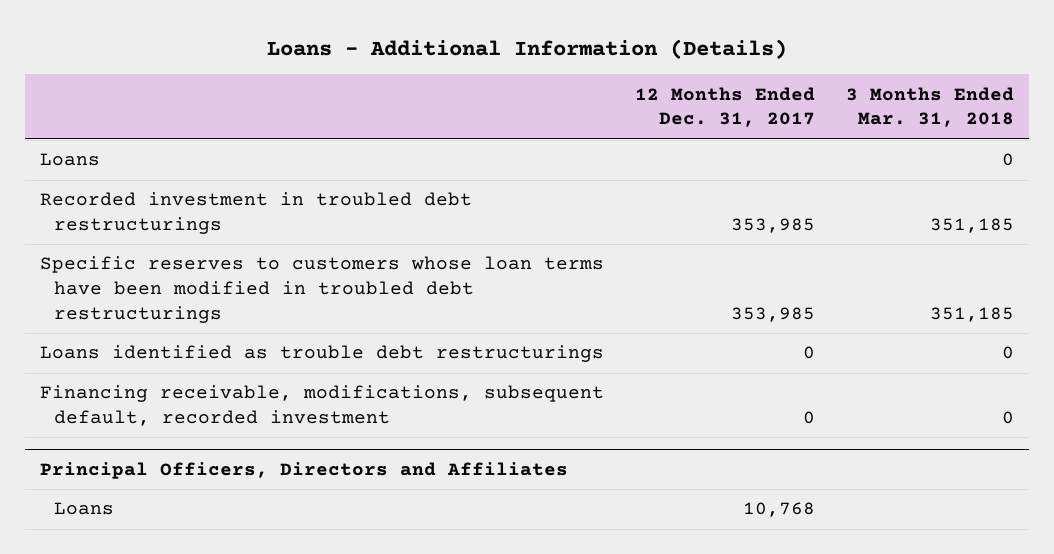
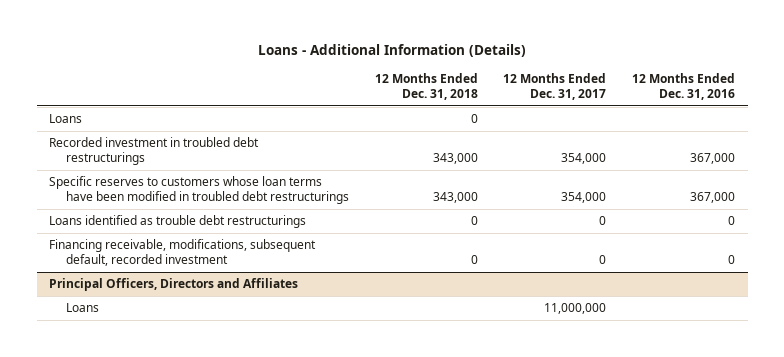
- | 12 Months Ended Dec. 31, 2017 | 3 Months Ended Mar. 31, 2018
+ | 12 Months Ended Dec. 31, 2018 | 12 Months Ended Dec. 31, 2017 | 12 Months Ended Dec. 31, 2016
- Recorded investment in troubled debt restructurings | 353,985 | 351,185
- Specific reserves to customers whose loan terms have been modified in troubled debt restructurings | 353,985 | 351,185
+ Recorded investment in troubled debt restructurings | 343,000 | 354,000 | 367,000
+ Specific reserves to customers whose loan terms have been modified in troubled debt restructurings | 343,000 | 354,000 | 367,000
@ Principal Officers, Directors and Affiliates
- Loans | 10,768 |
+ Loans | | 11,000,000 |

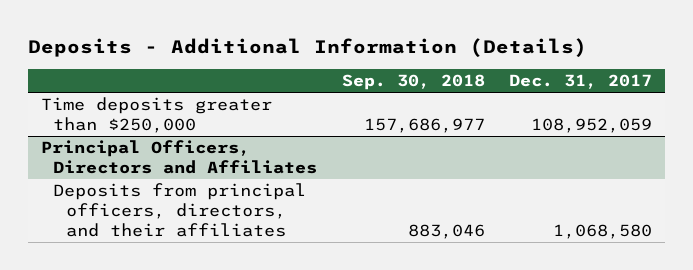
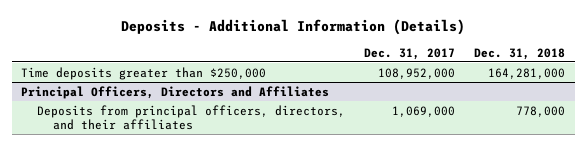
- | Sep. 30, 2018 | Dec. 31, 2017
+ | Dec. 31, 2017 | Dec. 31, 2018
- Time deposits greater than $250,000 | 157,686,977 | 108,952,059
+ Time deposits greater than $250,000 | 108,952,000 | 164,281,000
@ Principal Officers, Directors and Affiliates
- Deposits from principal officers, directors, and their affiliates | 883,046 | 1,068,580
+ Deposits from principal officers, directors, and their affiliates | 1,069,000 | 778,000

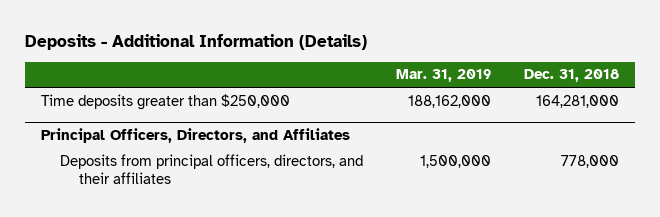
- | Dec. 31, 2017 | Dec. 31, 2018
+ | Mar. 31, 2019 | Dec. 31, 2018
- Principal Officers, Directors and Affiliates
+ Principal Officers, Directors, and Affiliates

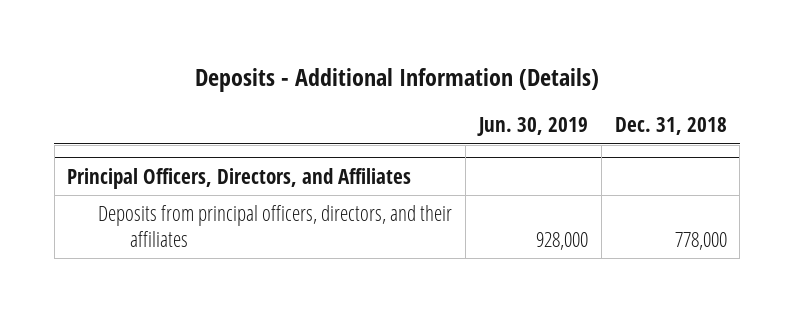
- | Mar. 31, 2019 | Dec. 31, 2018
+ | Jun. 30, 2019 | Dec. 31, 2018
- Time deposits greater than $250,000 | 188,162,000 | 164,281,000

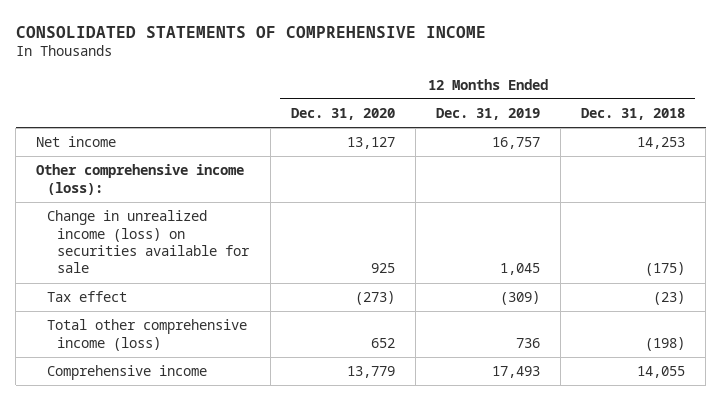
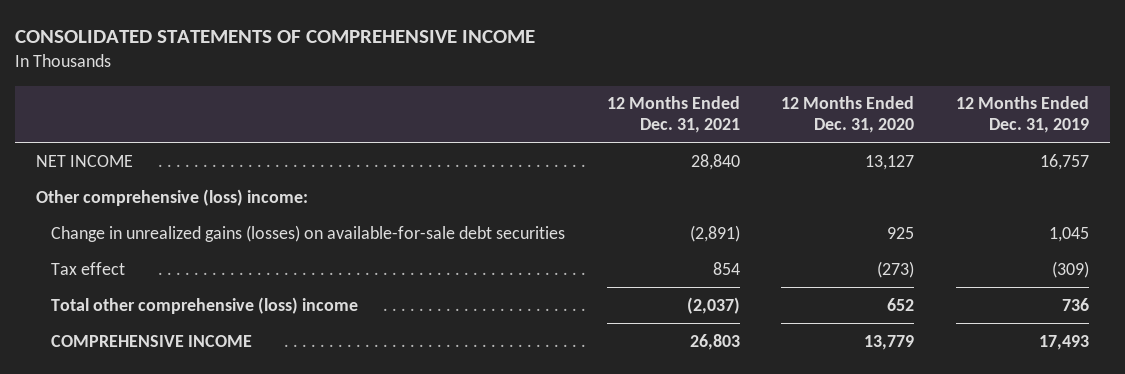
- | 12 Months Ended Dec. 31, 2020 | 12 Months Ended Dec. 31, 2019 | 12 Months Ended Dec. 31, 2018
+ | 12 Months Ended Dec. 31, 2021 | 12 Months Ended Dec. 31, 2020 | 12 Months Ended Dec. 31, 2019
- Net income | 13,127 | 16,757 | 14,253
- Other comprehensive income (loss):
- Change in unrealized income (loss) on securities available for sale | 925 | 1,045 | (175)
+ NET INCOME | 28,840 | 13,127 | 16,757
+ Other comprehensive (loss) income:
+ Change in unrealized gains (losses) on available-for-sale debt securities | (2,891) | 925 | 1,045
- Total other comprehensive income (loss) | 652 | 736 | (198)
- Comprehensive income | 13,779 | 17,493 | 14,055
+ Total other comprehensive (loss) income | (2,037) | 652 | 736
+ COMPREHENSIVE INCOME | 26,803 | 13,779 | 17,493

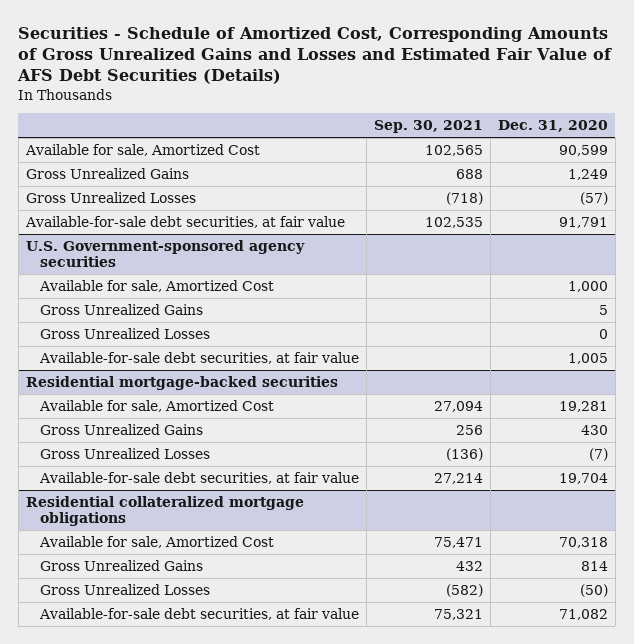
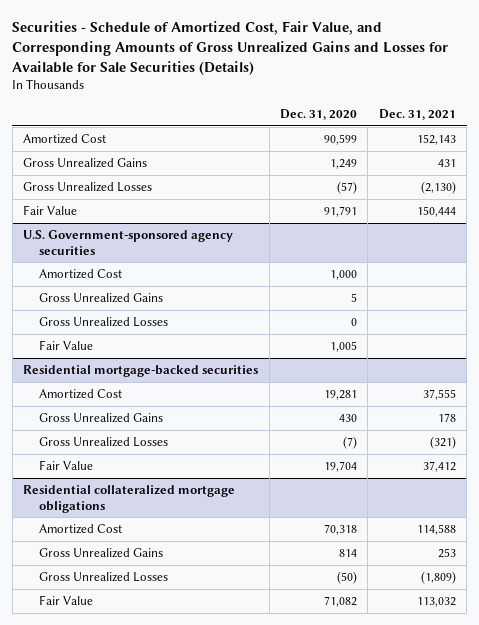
- Securities - Schedule of Amortized Cost, Corresponding Amounts of Gross Unrealized Gains and Losses and Estimated Fair Value of AFS Debt Securities (Details)
+ Securities - Schedule of Amortized Cost, Fair Value, and Corresponding Amounts of Gross Unrealized Gains and Losses for Available for Sale Securities (Details)
- | Sep. 30, 2021 | Dec. 31, 2020
+ | Dec. 31, 2020 | Dec. 31, 2021
- Available for sale, Amortized Cost | 102,565 | 90,599
+ Amortized Cost | 90,599 | 152,143
- Available-for-sale debt securities, at fair value | 102,535 | 91,791
+ Fair Value | 91,791 | 150,444
@ U.S. Government-sponsored agency securities
- Available for sale, Amortized Cost | | 1,000
+ Amortized Cost | 1,000 |
- Available-for-sale debt securities, at fair value | | 1,005
+ Fair Value | 1,005 |
@ Residential mortgage-backed securities
- Available for sale, Amortized Cost | 27,094 | 19,281
+ Amortized Cost | 19,281 | 37,555
- Available-for-sale debt securities, at fair value | 27,214 | 19,704
+ Fair Value | 19,704 | 37,412
@ Residential collateralized mortgage obligations
- Available for sale, Amortized Cost | 75,471 | 70,318
+ Amortized Cost | 70,318 | 114,588
- Available-for-sale debt securities, at fair value | 75,321 | 71,082
+ Fair Value | 71,082 | 113,032

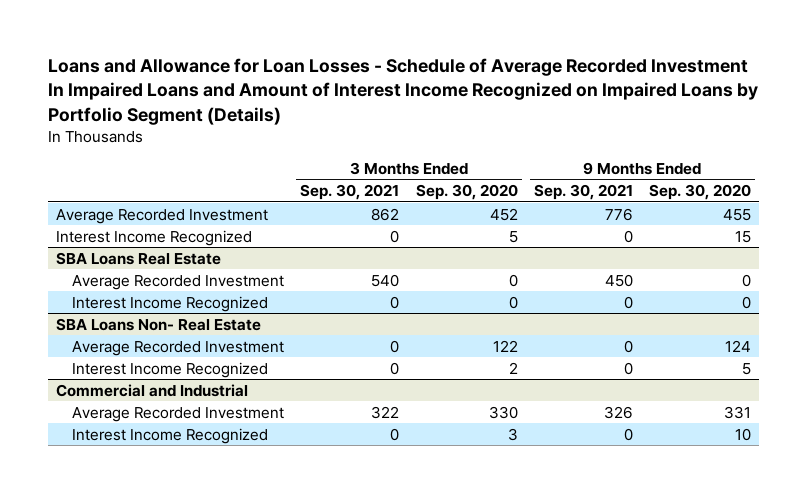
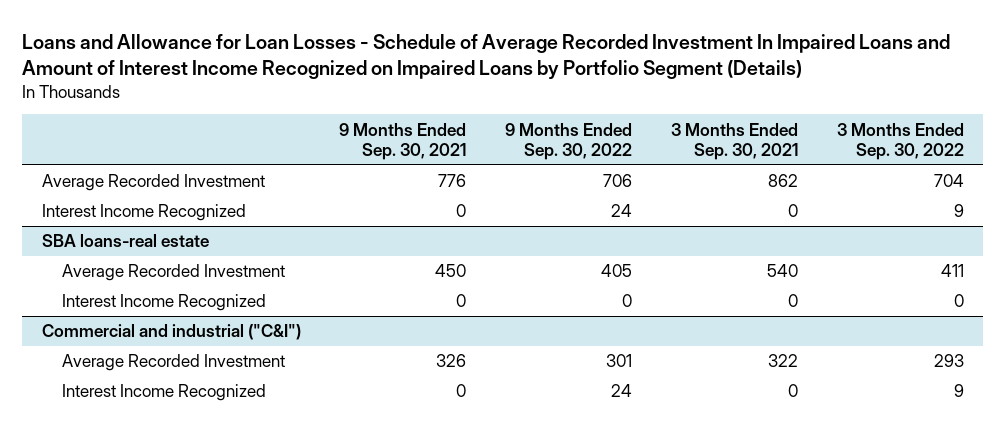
- | 3 Months Ended Sep. 30, 2021 | 3 Months Ended Sep. 30, 2020 | 9 Months Ended Sep. 30, 2021 | 9 Months Ended Sep. 30, 2020
+ | 9 Months Ended Sep. 30, 2021 | 9 Months Ended Sep. 30, 2022 | 3 Months Ended Sep. 30, 2021 | 3 Months Ended Sep. 30, 2022
- SBA Loans Real Estate
+ SBA loans-real estate
- SBA Loans Non- Real Estate
- Average Recorded Investment | 0 | 122 | 0 | 124
- Interest Income Recognized | 0 | 2 | 0 | 5
- Commercial and Industrial
+ Commercial and industrial ("C&I")

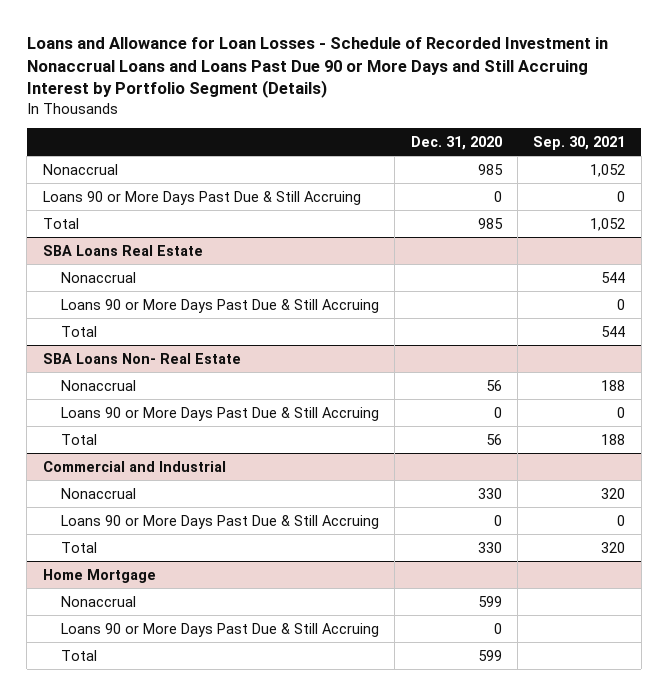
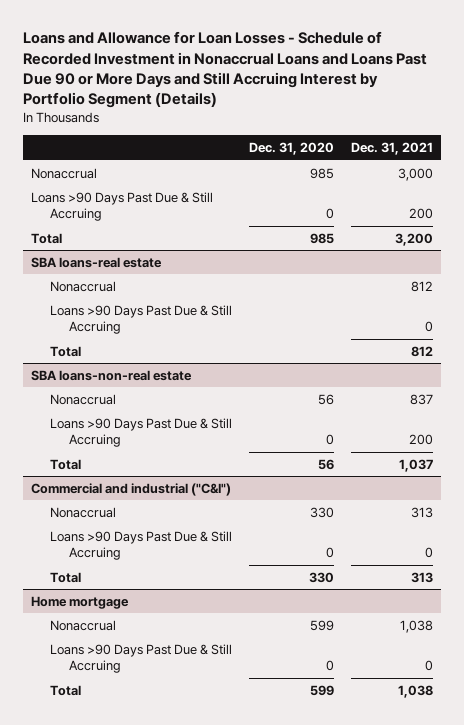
- | Dec. 31, 2020 | Sep. 30, 2021
+ | Dec. 31, 2020 | Dec. 31, 2021
- Loans 90 or More Days Past Due & Still Accruing | 0 | 0
+ Loans >90 Days Past Due & Still Accruing | 0 | 200
- SBA Loans Real Estate
+ SBA loans-real estate
- Loans 90 or More Days Past Due & Still Accruing | | 0
+ Loans >90 Days Past Due & Still Accruing | | 0
- SBA Loans Non- Real Estate
+ SBA loans-non-real estate
- Loans 90 or More Days Past Due & Still Accruing | 0 | 0
+ Loans >90 Days Past Due & Still Accruing | 0 | 200
- Commercial and Industrial
+ Commercial and industrial ("C&I")
- Loans 90 or More Days Past Due & Still Accruing | 0 | 0
+ Loans >90 Days Past Due & Still Accruing | 0 | 0
- Home Mortgage
+ Home mortgage
- Loans 90 or More Days Past Due & Still Accruing | 0 |
+ Loans >90 Days Past Due & Still Accruing | 0 | 0

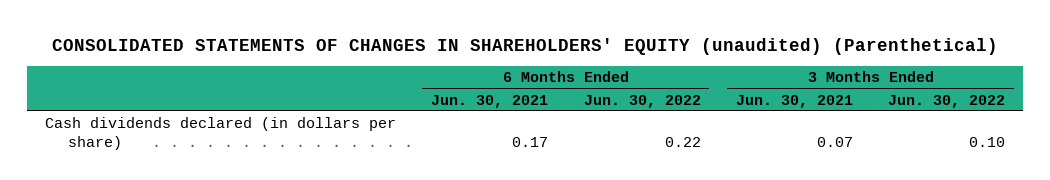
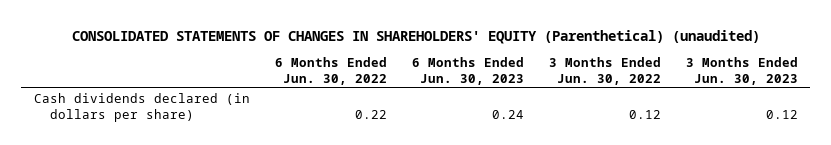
- CONSOLIDATED STATEMENTS OF CHANGES IN SHAREHOLDERS' EQUITY (unaudited) (Parenthetical)
+ CONSOLIDATED STATEMENTS OF CHANGES IN SHAREHOLDERS' EQUITY (Parenthetical) (unaudited)
- | 6 Months Ended Jun. 30, 2021 | 6 Months Ended Jun. 30, 2022 | 3 Months Ended Jun. 30, 2021 | 3 Months Ended Jun. 30, 2022
+ | 6 Months Ended Jun. 30, 2022 | 6 Months Ended Jun. 30, 2023 | 3 Months Ended Jun. 30, 2022 | 3 Months Ended Jun. 30, 2023
- Cash dividends declared (in dollars per share) | 0.17 | 0.22 | 0.07 | 0.10
+ Cash dividends declared (in dollars per share) | 0.22 | 0.24 | 0.12 | 0.12

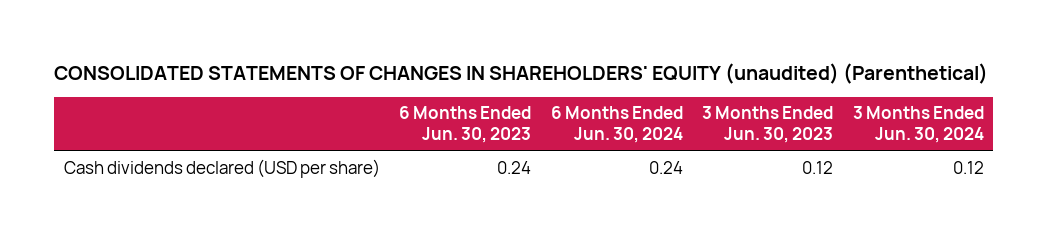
- CONSOLIDATED STATEMENTS OF CHANGES IN SHAREHOLDERS' EQUITY (Parenthetical) (unaudited)
+ CONSOLIDATED STATEMENTS OF CHANGES IN SHAREHOLDERS' EQUITY (unaudited) (Parenthetical)
- | 6 Months Ended Jun. 30, 2022 | 6 Months Ended Jun. 30, 2023 | 3 Months Ended Jun. 30, 2022 | 3 Months Ended Jun. 30, 2023
+ | 6 Months Ended Jun. 30, 2023 | 6 Months Ended Jun. 30, 2024 | 3 Months Ended Jun. 30, 2023 | 3 Months Ended Jun. 30, 2024
- Cash dividends declared (in dollars per share) | 0.22 | 0.24 | 0.12 | 0.12
+ Cash dividends declared (USD per share) | 0.24 | 0.24 | 0.12 | 0.12

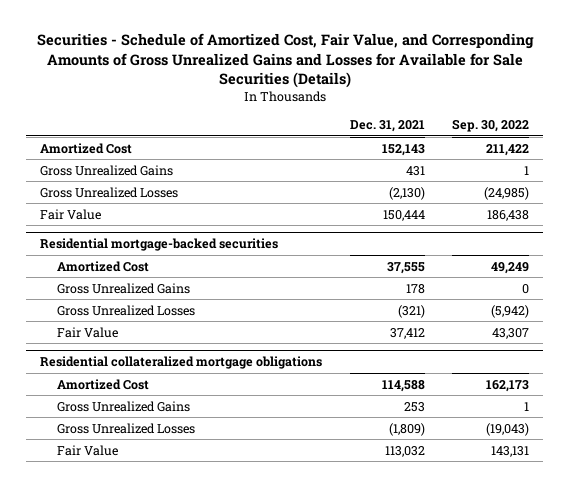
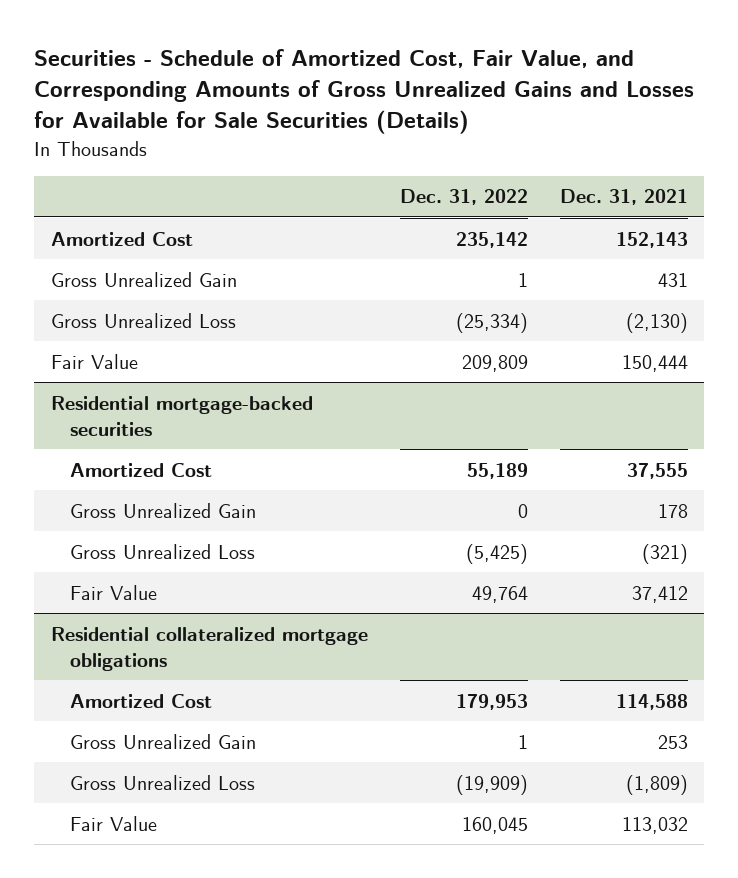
- | Dec. 31, 2021 | Sep. 30, 2022
+ | Dec. 31, 2022 | Dec. 31, 2021
- Gross Unrealized Gains | 431 | 1
- Gross Unrealized Losses | (2,130) | (24,985)
+ Gross Unrealized Gain | 1 | 431
+ Gross Unrealized Loss | (25,334) | (2,130)
@ Residential mortgage-backed securities
- Gross Unrealized Gains | 178 | 0
- Gross Unrealized Losses | (321) | (5,942)
+ Gross Unrealized Gain | 0 | 178
+ Gross Unrealized Loss | (5,425) | (321)
@ Residential collateralized mortgage obligations
- Gross Unrealized Gains | 253 | 1
- Gross Unrealized Losses | (1,809) | (19,043)
+ Gross Unrealized Gain | 1 | 253
+ Gross Unrealized Loss | (19,909) | (1,809)

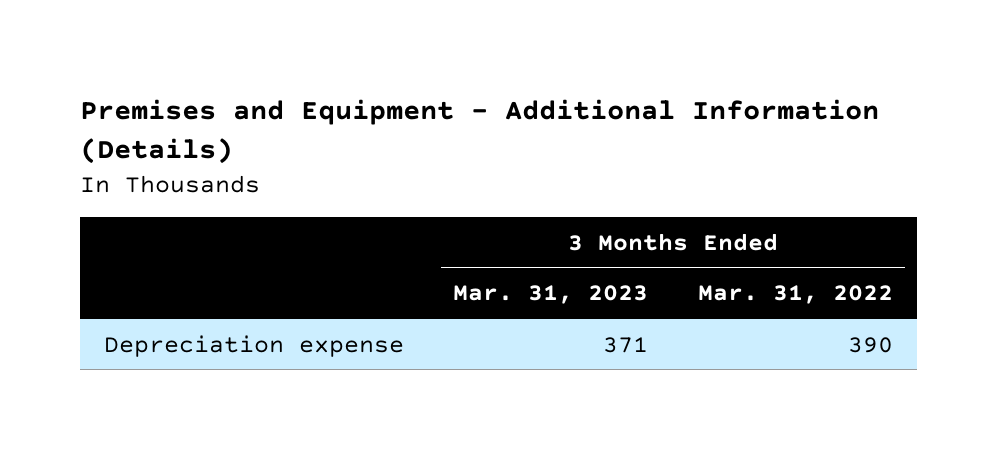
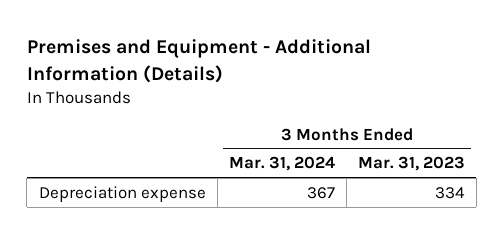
- | 3 Months Ended Mar. 31, 2023 | 3 Months Ended Mar. 31, 2022
+ | 3 Months Ended Mar. 31, 2024 | 3 Months Ended Mar. 31, 2023
- Depreciation expense | 371 | 390
+ Depreciation expense | 367 | 334

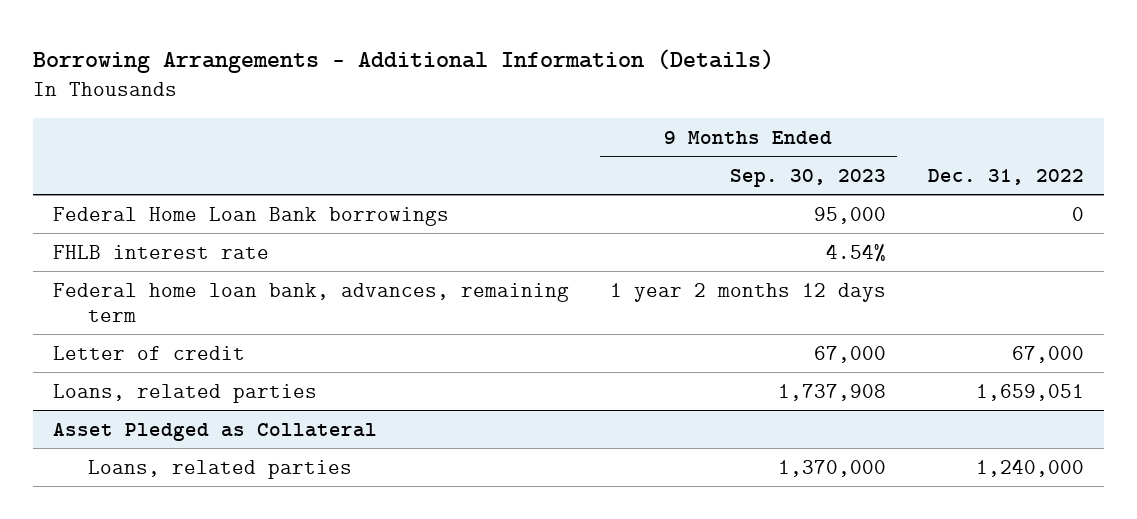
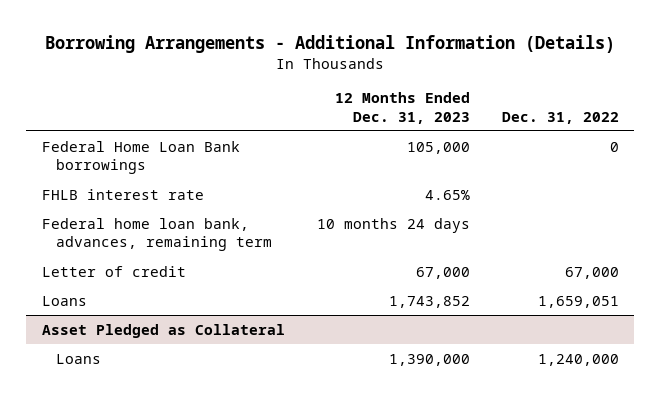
- | 9 Months Ended Sep. 30, 2023 | Dec. 31, 2022
+ | 12 Months Ended Dec. 31, 2023 | Dec. 31, 2022
- Loans, related parties | 1,737,908 | 1,659,051
+ Loans | 1,743,852 | 1,659,051
@ Asset Pledged as Collateral
- Loans, related parties | 1,370,000 | 1,240,000
+ Loans | 1,390,000 | 1,240,000

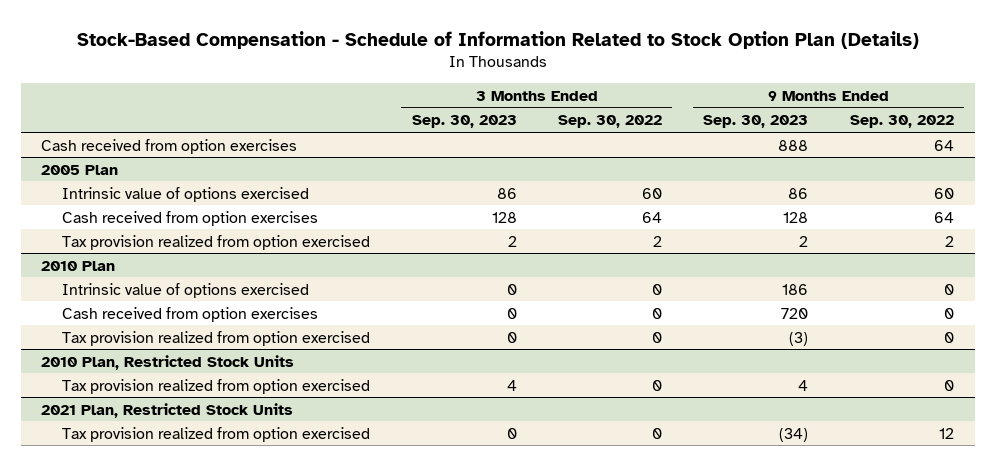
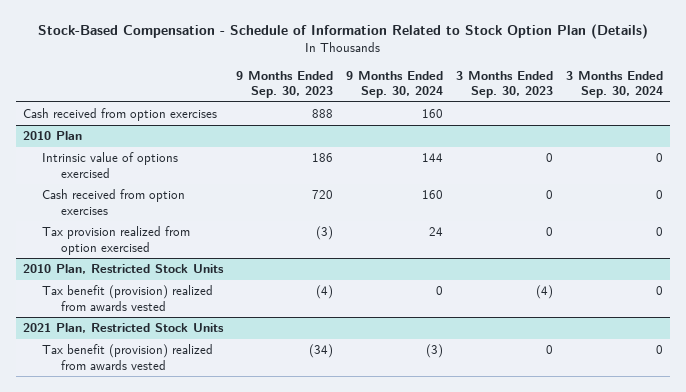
- | 3 Months Ended Sep. 30, 2023 | 3 Months Ended Sep. 30, 2022 | 9 Months Ended Sep. 30, 2023 | 9 Months Ended Sep. 30, 2022
+ | 9 Months Ended Sep. 30, 2023 | 9 Months Ended Sep. 30, 2024 | 3 Months Ended Sep. 30, 2023 | 3 Months Ended Sep. 30, 2024
- 2005 Plan
- Intrinsic value of options exercised | 86 | 60 | 86 | 60
- Cash received from option exercises | 128 | 64 | 128 | 64
- Tax provision realized from option exercised | 2 | 2 | 2 | 2
@ 2010 Plan, Restricted Stock Units
- Tax provision realized from option exercised | 4 | 0 | 4 | 0
+ Tax benefit (provision) realized from awards vested | (4) | 0 | (4) | 0
@ 2021 Plan, Restricted Stock Units
- Tax provision realized from option exercised | 0 | 0 | (34) | 12
+ Tax benefit (provision) realized from awards vested | (34) | (3) | 0 | 0

